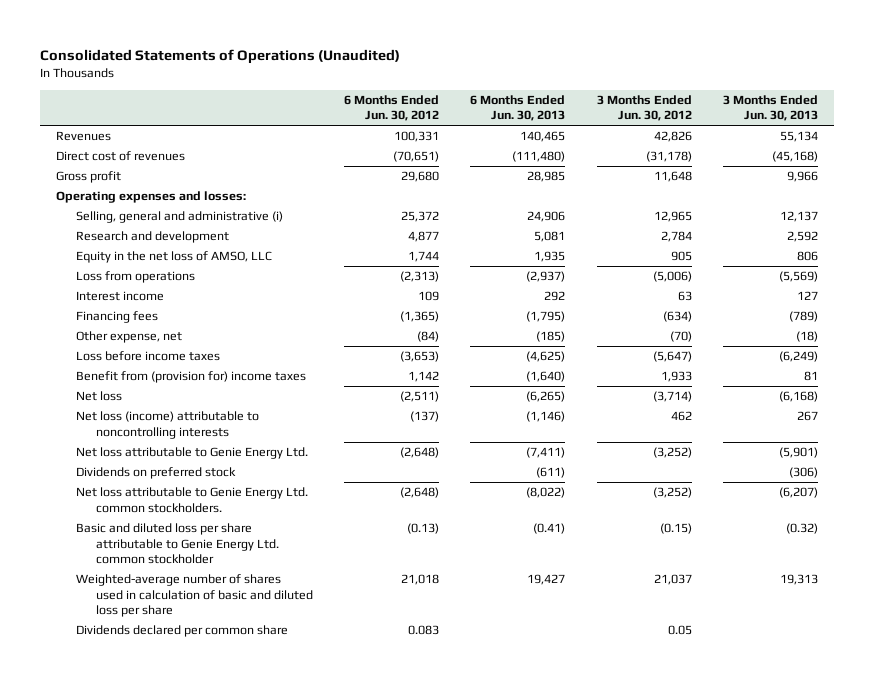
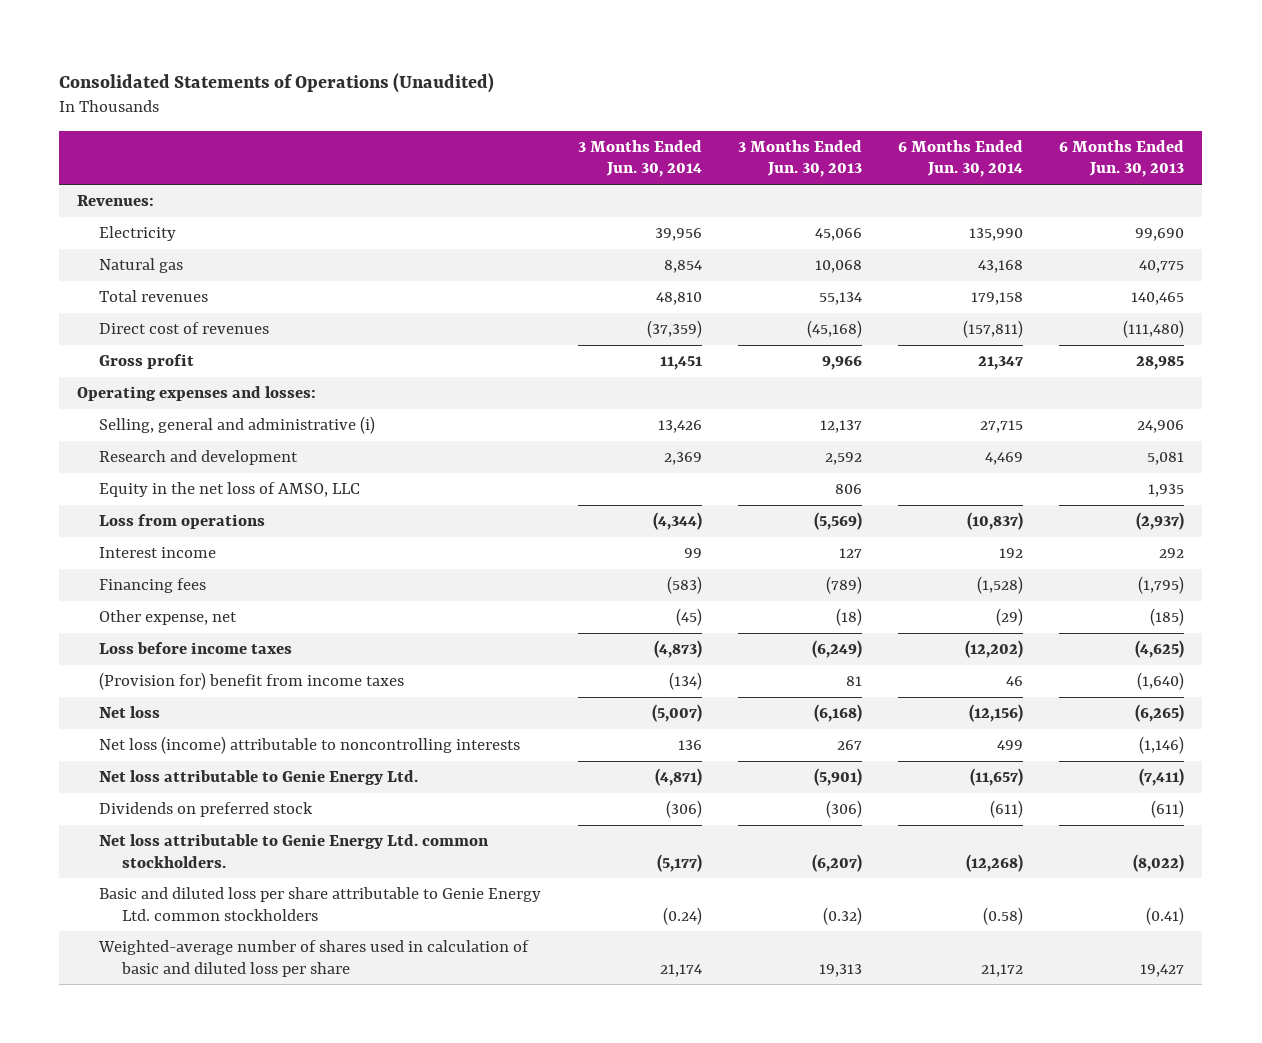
- | 6 Months Ended Jun. 30, 2012 | 6 Months Ended Jun. 30, 2013 | 3 Months Ended Jun. 30, 2012 | 3 Months Ended Jun. 30, 2013
+ | 3 Months Ended Jun. 30, 2014 | 3 Months Ended Jun. 30, 2013 | 6 Months Ended Jun. 30, 2014 | 6 Months Ended Jun. 30, 2013
- Revenues | 100,331 | 140,465 | 42,826 | 55,134
+ Revenues:
+ Electricity | 39,956 | 45,066 | 135,990 | 99,690
+ Natural gas | 8,854 | 10,068 | 43,168 | 40,775
+ Total revenues | 48,810 | 55,134 | 179,158 | 140,465
- Benefit from (provision for) income taxes | 1,142 | (1,640) | 1,933 | 81
+ (Provision for) benefit from income taxes | (134) | 81 | 46 | (1,640)
- Basic and diluted loss per share attributable to Genie Energy Ltd. common stockholder | (0.13) | (0.41) | (0.15) | (0.32)
+ Basic and diluted loss per share attributable to Genie Energy Ltd. common stockholders | (0.24) | (0.32) | (0.58) | (0.41)
- Dividends declared per common share | 0.083 | | 0.05 |

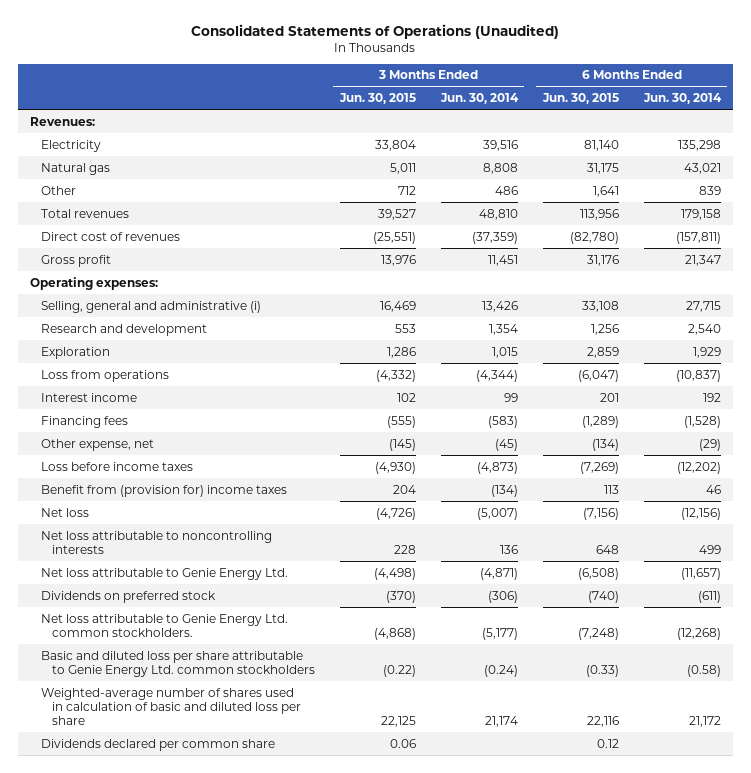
- | 3 Months Ended Jun. 30, 2014 | 3 Months Ended Jun. 30, 2013 | 6 Months Ended Jun. 30, 2014 | 6 Months Ended Jun. 30, 2013
+ | 3 Months Ended Jun. 30, 2015 | 3 Months Ended Jun. 30, 2014 | 6 Months Ended Jun. 30, 2015 | 6 Months Ended Jun. 30, 2014
- Electricity | 39,956 | 45,066 | 135,990 | 99,690
- Natural gas | 8,854 | 10,068 | 43,168 | 40,775
+ Electricity | 33,804 | 39,516 | 81,140 | 135,298
+ Natural gas | 5,011 | 8,808 | 31,175 | 43,021
+ Other | 712 | 486 | 1,641 | 839
- Operating expenses and losses:
+ Operating expenses:
- Research and development | 2,369 | 2,592 | 4,469 | 5,081
- Equity in the net loss of AMSO, LLC | | 806 | | 1,935
+ Research and development | 553 | 1,354 | 1,256 | 2,540
+ Exploration | 1,286 | 1,015 | 2,859 | 1,929
- (Provision for) benefit from income taxes | (134) | 81 | 46 | (1,640)
+ Benefit from (provision for) income taxes | 204 | (134) | 113 | 46
- Net loss (income) attributable to noncontrolling interests | 136 | 267 | 499 | (1,146)
+ Net loss attributable to noncontrolling interests | 228 | 136 | 648 | 499
+ Dividends declared per common share | 0.06 | | 0.12 |

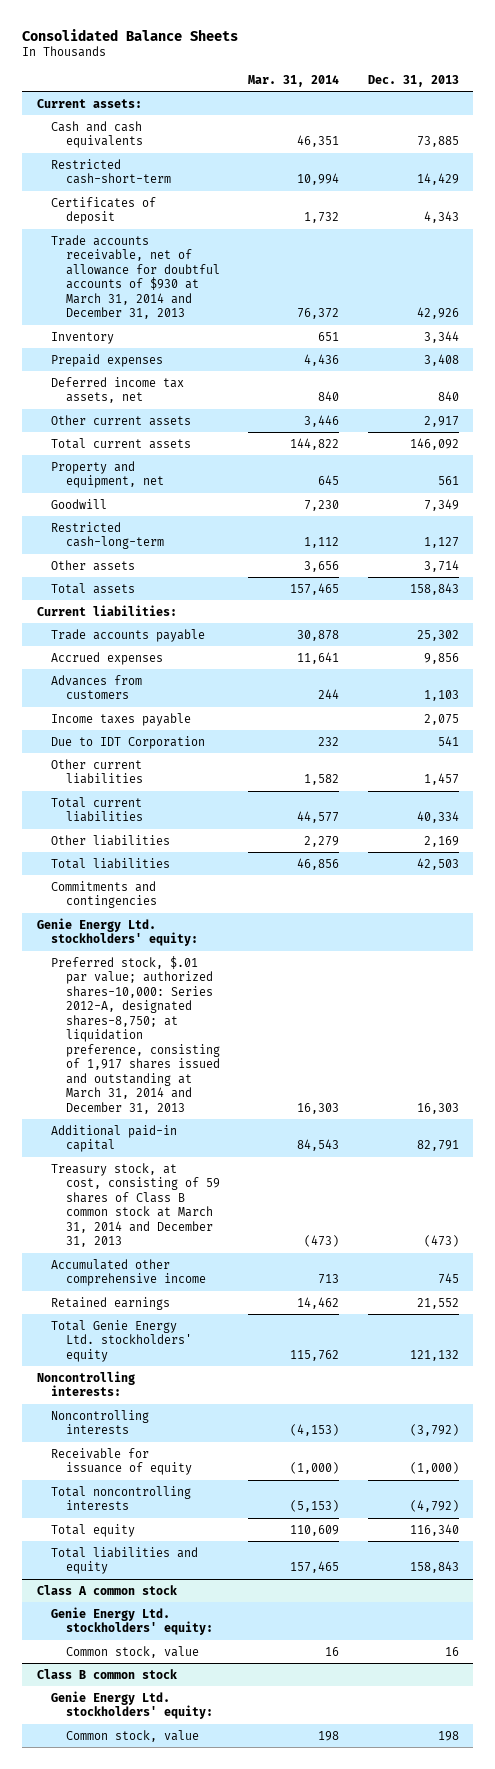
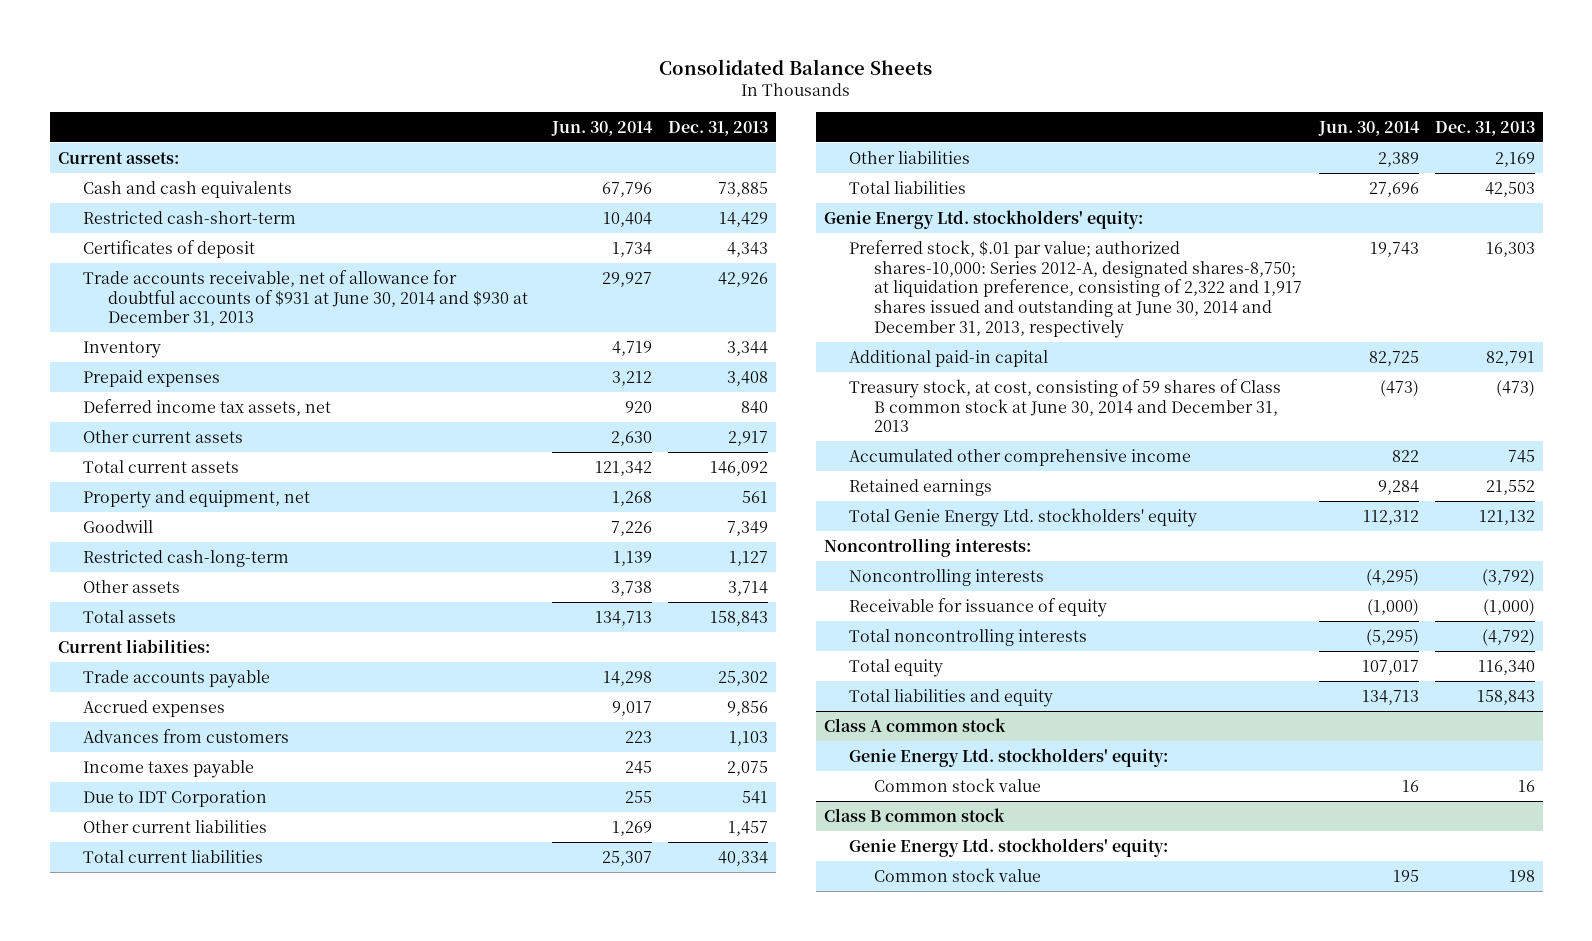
- | Mar. 31, 2014 | Dec. 31, 2013
+ | Jun. 30, 2014 | Dec. 31, 2013
- Trade accounts receivable, net of allowance for doubtful accounts of $930 at March 31, 2014 and December 31, 2013 | 76,372 | 42,926
+ Trade accounts receivable, net of allowance for doubtful accounts of $931 at June 30, 2014 and $930 at December 31, 2013 | 29,927 | 42,926
- Commitments and contingencies
- Preferred stock, $.01 par value; authorized shares-10,000: Series 2012-A, designated shares-8,750; at liquidation preference, consisting of 1,917 shares issued and outstanding at March 31, 2014 and December 31, 2013 | 16,303 | 16,303
+ Preferred stock, $.01 par value; authorized shares-10,000: Series 2012-A, designated shares-8,750; at liquidation preference, consisting of 2,322 and 1,917 shares issued and outstanding at June 30, 2014 and December 31, 2013, respectively | 19,743 | 16,303
- Treasury stock, at cost, consisting of 59 shares of Class B common stock at March 31, 2014 and December 31, 2013 | (473) | (473)
+ Treasury stock, at cost, consisting of 59 shares of Class B common stock at June 30, 2014 and December 31, 2013 | (473) | (473)
@ Class A common stock
- Common stock, value | 16 | 16
+ Common stock value | 16 | 16
@ Class B common stock
- Common stock, value | 198 | 198
+ Common stock value | 195 | 198

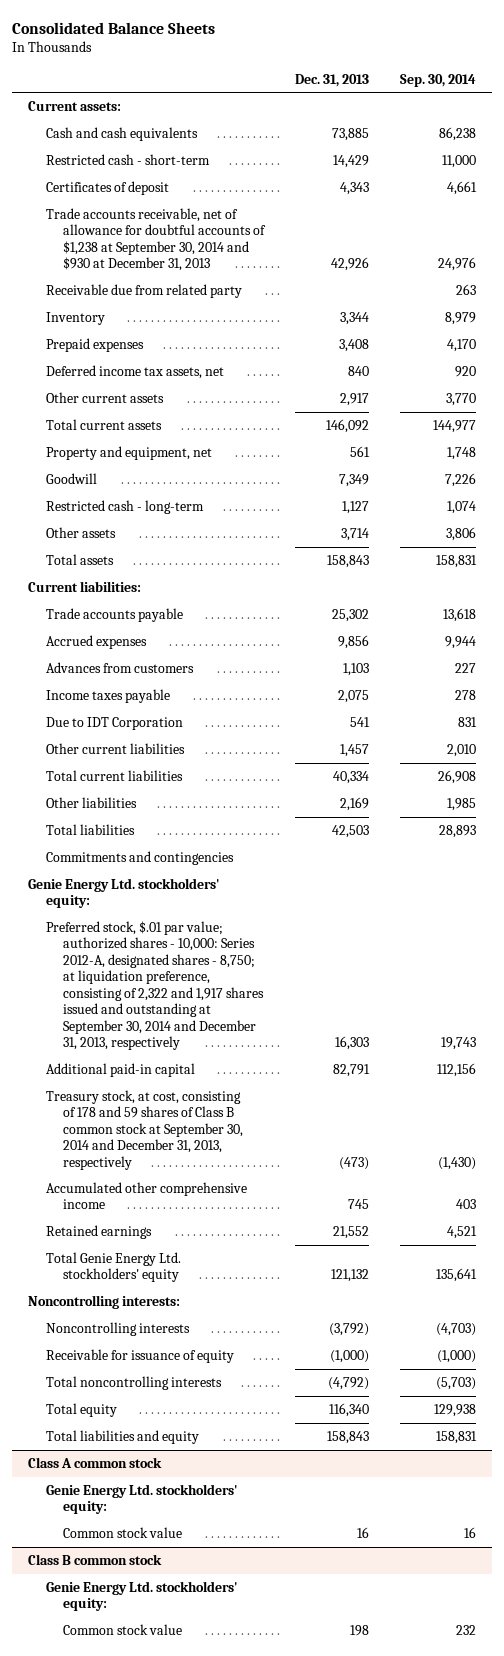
- | Jun. 30, 2014 | Dec. 31, 2013
+ | Dec. 31, 2013 | Sep. 30, 2014
- Restricted cash-short-term | 10,404 | 14,429
+ Restricted cash - short-term | 14,429 | 11,000
- Trade accounts receivable, net of allowance for doubtful accounts of $931 at June 30, 2014 and $930 at December 31, 2013 | 29,927 | 42,926
+ Trade accounts receivable, net of allowance for doubtful accounts of $1,238 at September 30, 2014 and $930 at December 31, 2013 | 42,926 | 24,976
+ Receivable due from related party | | 263
- Restricted cash-long-term | 1,139 | 1,127
+ Restricted cash - long-term | 1,127 | 1,074
+ Commitments and contingencies
- Preferred stock, $.01 par value; authorized shares-10,000: Series 2012-A, designated shares-8,750; at liquidation preference, consisting of 2,322 and 1,917 shares issued and outstanding at June 30, 2014 and December 31, 2013, respectively | 19,743 | 16,303
+ Preferred stock, $.01 par value; authorized shares - 10,000: Series 2012-A, designated shares - 8,750; at liquidation preference, consisting of 2,322 and 1,917 shares issued and outstanding at September 30, 2014 and December 31, 2013, respectively | 16,303 | 19,743
- Treasury stock, at cost, consisting of 59 shares of Class B common stock at June 30, 2014 and December 31, 2013 | (473) | (473)
+ Treasury stock, at cost, consisting of 178 and 59 shares of Class B common stock at September 30, 2014 and December 31, 2013, respectively | (473) | (1,430)

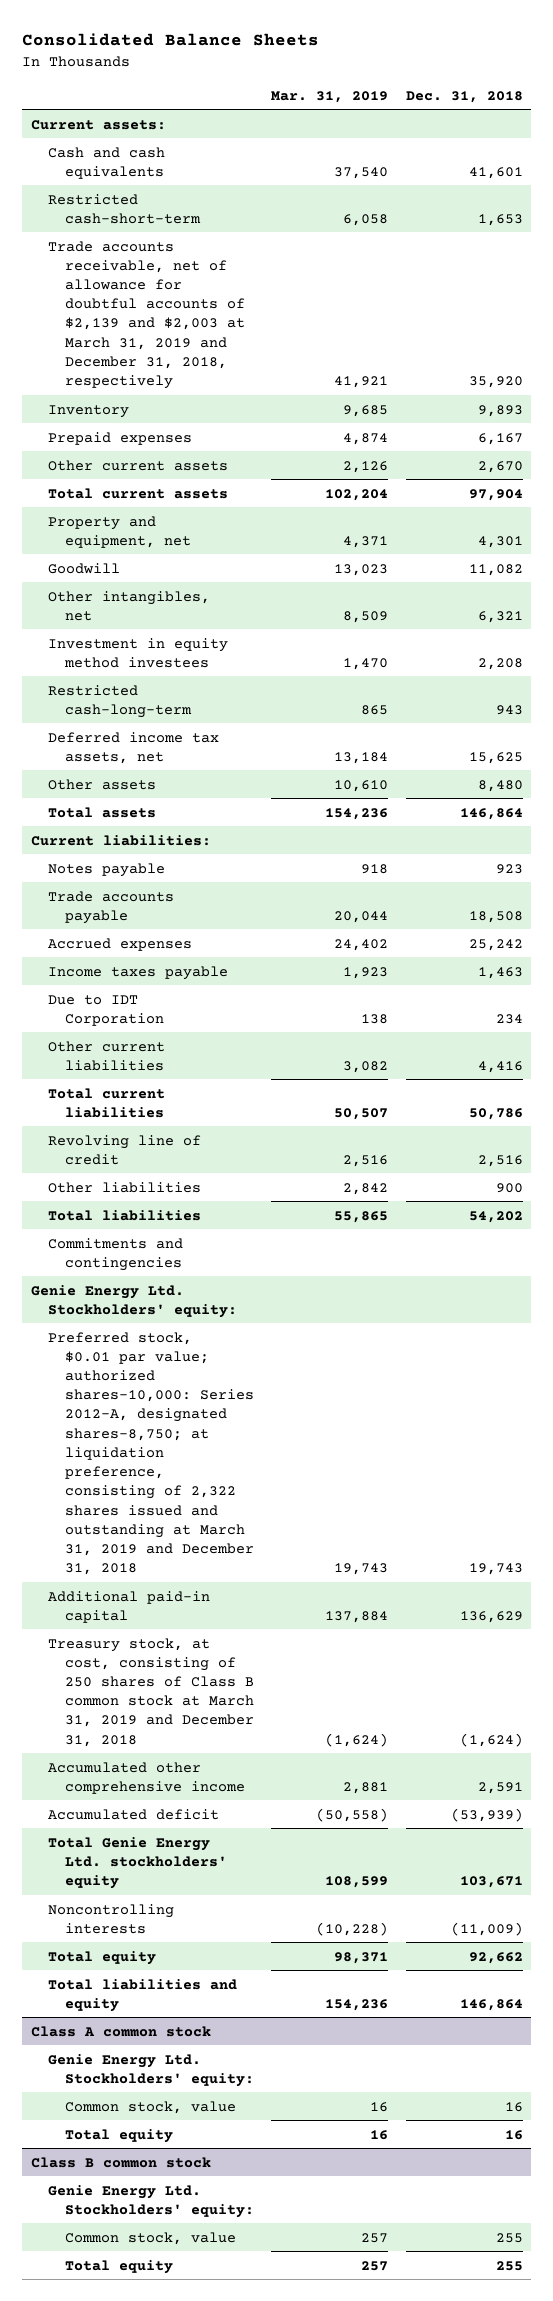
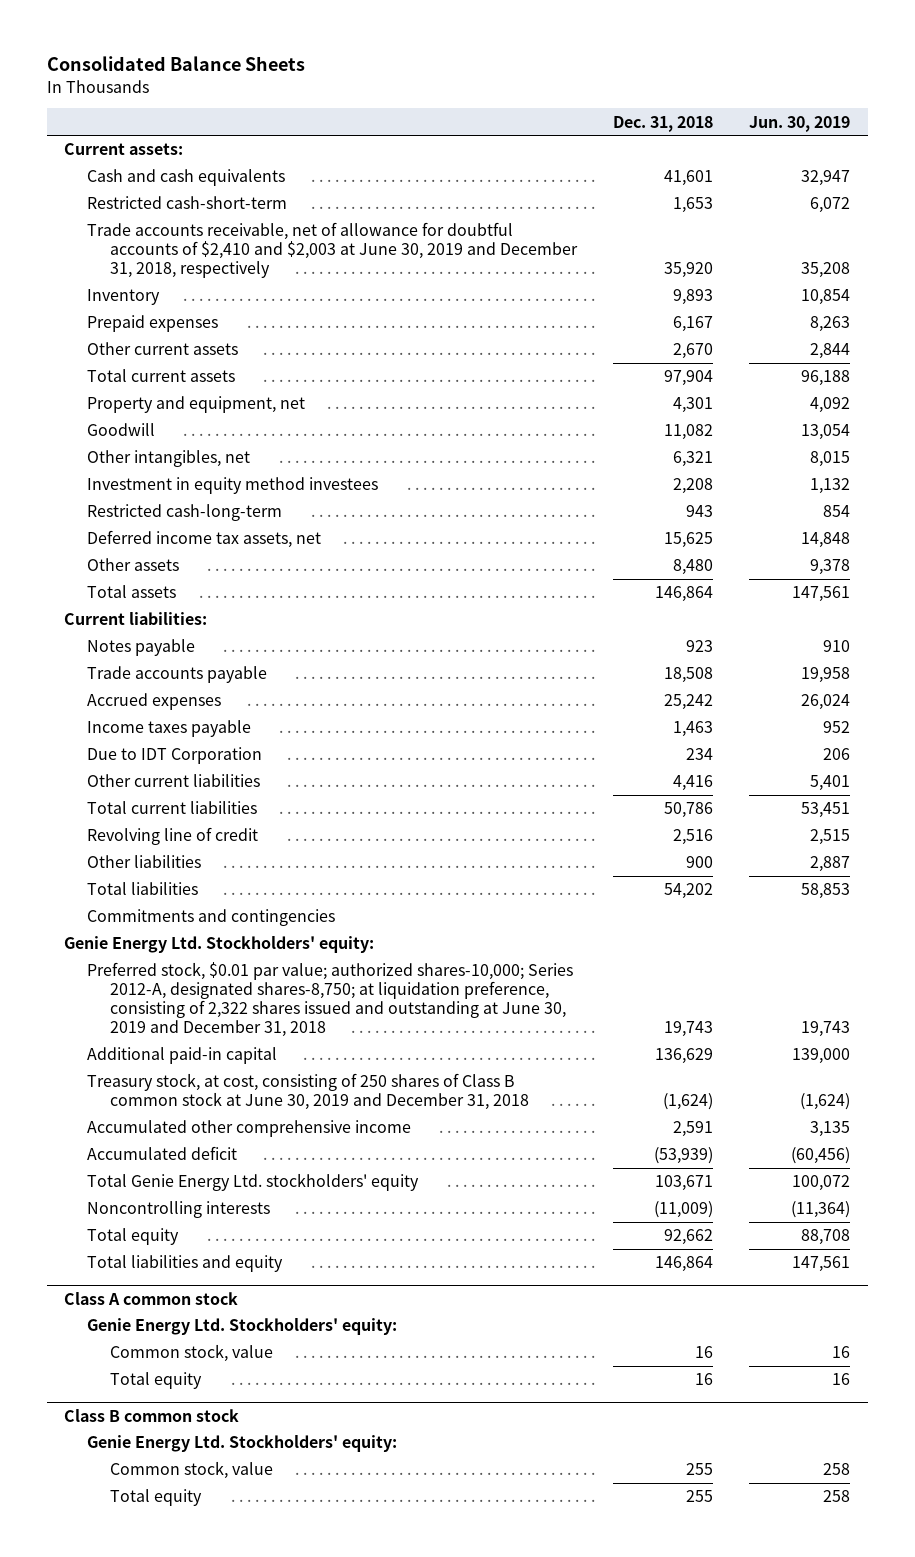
- | Mar. 31, 2019 | Dec. 31, 2018
+ | Dec. 31, 2018 | Jun. 30, 2019
- Trade accounts receivable, net of allowance for doubtful accounts of $2,139 and $2,003 at March 31, 2019 and December 31, 2018, respectively | 41,921 | 35,920
+ Trade accounts receivable, net of allowance for doubtful accounts of $2,410 and $2,003 at June 30, 2019 and December 31, 2018, respectively | 35,920 | 35,208
- Preferred stock, $0.01 par value; authorized shares-10,000: Series 2012-A, designated shares-8,750; at liquidation preference, consisting of 2,322 shares issued and outstanding at March 31, 2019 and December 31, 2018 | 19,743 | 19,743
+ Preferred stock, $0.01 par value; authorized shares-10,000; Series 2012-A, designated shares-8,750; at liquidation preference, consisting of 2,322 shares issued and outstanding at June 30, 2019 and December 31, 2018 | 19,743 | 19,743
- Treasury stock, at cost, consisting of 250 shares of Class B common stock at March 31, 2019 and December 31, 2018 | (1,624) | (1,624)
+ Treasury stock, at cost, consisting of 250 shares of Class B common stock at June 30, 2019 and December 31, 2018 | (1,624) | (1,624)

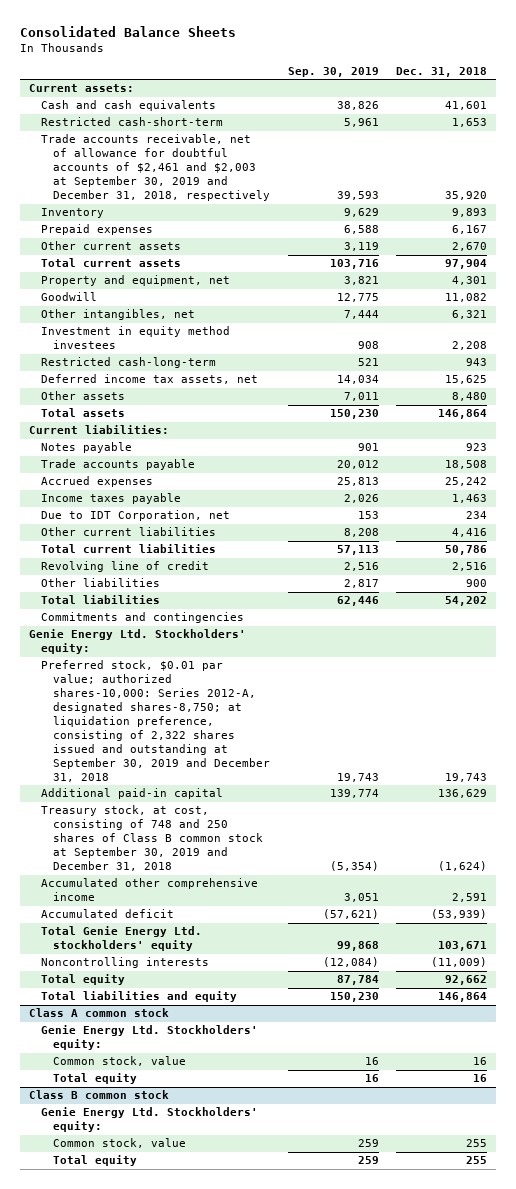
- | Dec. 31, 2018 | Jun. 30, 2019
+ | Sep. 30, 2019 | Dec. 31, 2018
- Trade accounts receivable, net of allowance for doubtful accounts of $2,410 and $2,003 at June 30, 2019 and December 31, 2018, respectively | 35,920 | 35,208
+ Trade accounts receivable, net of allowance for doubtful accounts of $2,461 and $2,003 at September 30, 2019 and December 31, 2018, respectively | 39,593 | 35,920
- Due to IDT Corporation | 234 | 206
+ Due to IDT Corporation, net | 153 | 234
- Preferred stock, $0.01 par value; authorized shares-10,000; Series 2012-A, designated shares-8,750; at liquidation preference, consisting of 2,322 shares issued and outstanding at June 30, 2019 and December 31, 2018 | 19,743 | 19,743
+ Preferred stock, $0.01 par value; authorized shares-10,000: Series 2012-A, designated shares-8,750; at liquidation preference, consisting of 2,322 shares issued and outstanding at September 30, 2019 and December 31, 2018 | 19,743 | 19,743
- Treasury stock, at cost, consisting of 250 shares of Class B common stock at June 30, 2019 and December 31, 2018 | (1,624) | (1,624)
+ Treasury stock, at cost, consisting of 748 and 250 shares of Class B common stock at September 30, 2019 and December 31, 2018 | (5,354) | (1,624)

